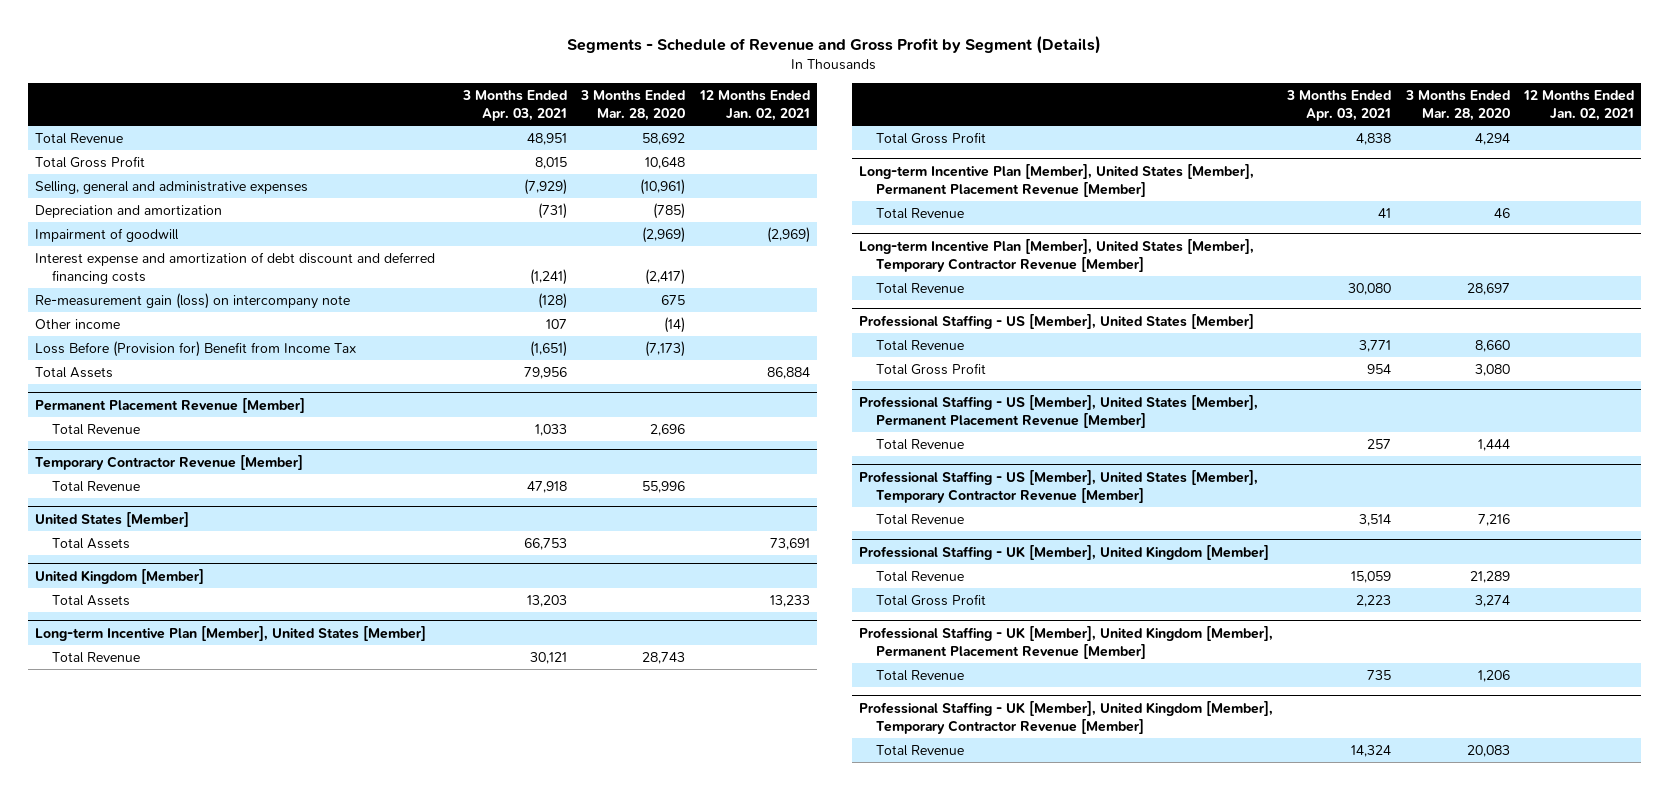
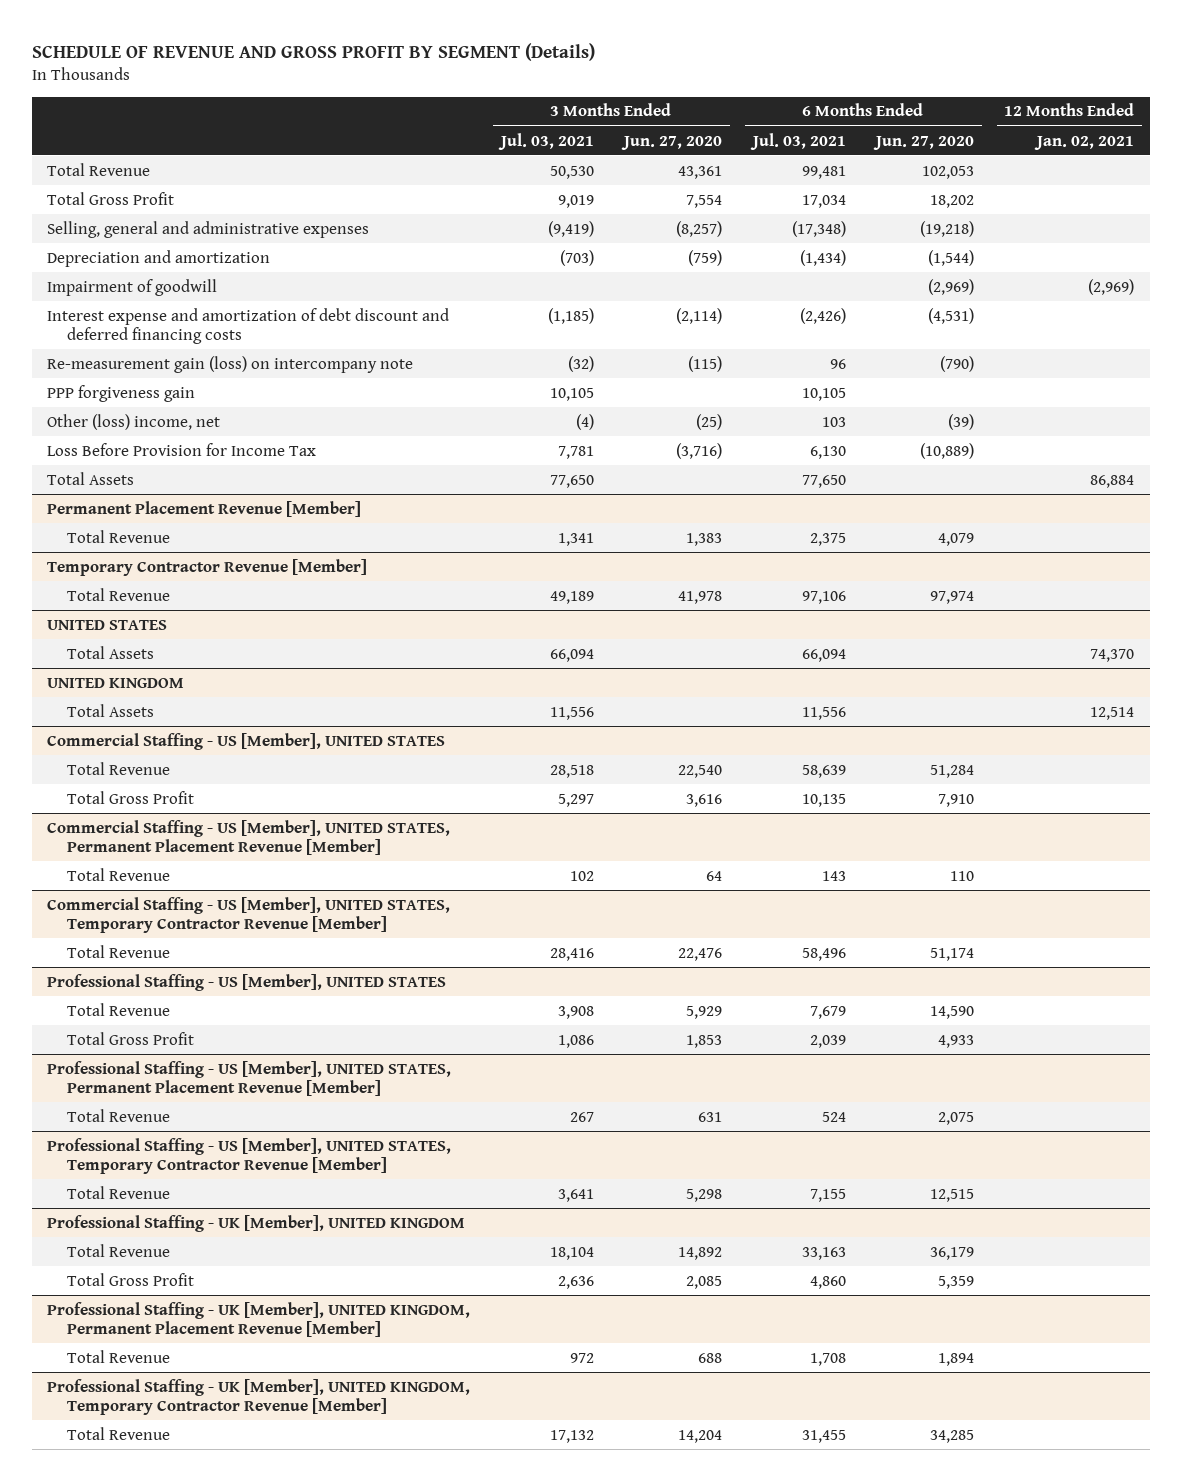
- Segments - Schedule of Revenue and Gross Profit by Segment (Details)
+ SCHEDULE OF REVENUE AND GROSS PROFIT BY SEGMENT (Details)
- | 3 Months Ended Apr. 03, 2021 | 3 Months Ended Mar. 28, 2020 | 12 Months Ended Jan. 02, 2021
+ | 3 Months Ended Jul. 03, 2021 | 3 Months Ended Jun. 27, 2020 | 6 Months Ended Jul. 03, 2021 | 6 Months Ended Jun. 27, 2020 | 12 Months Ended Jan. 02, 2021
- Other income | 107 | (14) |
- Loss Before (Provision for) Benefit from Income Tax | (1,651) | (7,173) |
+ PPP forgiveness gain | 10,105 | | 10,105 | |
+ Other (loss) income, net | (4) | (25) | 103 | (39) |
+ Loss Before Provision for Income Tax | 7,781 | (3,716) | 6,130 | (10,889) |
- United States [Member]
- Total Assets | 66,753 | | 73,691
- United Kingdom [Member]
- Total Assets | 13,203 | | 13,233
- Long-term Incentive Plan [Member], United States [Member]
- Total Revenue | 30,121 | 28,743 |
- Total Gross Profit | 4,838 | 4,294 |
- Long-term Incentive Plan [Member], United States [Member], Permanent Placement Revenue [Member]
- Total Revenue | 41 | 46 |
- Long-term Incentive Plan [Member], United States [Member], Temporary Contractor Revenue [Member]
- Total Revenue | 30,080 | 28,697 |
- Professional Staffing - US [Member], United States [Member]
+ UNITED STATES
+ Total Assets | 66,094 | | 66,094 | | 74,370
+ UNITED KINGDOM
+ Total Assets | 11,556 | | 11,556 | | 12,514
+ Commercial Staffing - US [Member], UNITED STATES
+ Total Revenue | 28,518 | 22,540 | 58,639 | 51,284 |
+ Total Gross Profit | 5,297 | 3,616 | 10,135 | 7,910 |
+ Commercial Staffing - US [Member], UNITED STATES, Permanent Placement Revenue [Member]
+ Total Revenue | 102 | 64 | 143 | 110 |
+ Commercial Staffing - US [Member], UNITED STATES, Temporary Contractor Revenue [Member]
+ Total Revenue | 28,416 | 22,476 | 58,496 | 51,174 |
+ Professional Staffing - US [Member], UNITED STATES
- Professional Staffing - US [Member], United States [Member], Permanent Placement Revenue [Member]
+ Professional Staffing - US [Member], UNITED STATES, Permanent Placement Revenue [Member]
- Professional Staffing - US [Member], United States [Member], Temporary Contractor Revenue [Member]
+ Professional Staffing - US [Member], UNITED STATES, Temporary Contractor Revenue [Member]
- Professional Staffing - UK [Member], United Kingdom [Member]
+ Professional Staffing - UK [Member], UNITED KINGDOM
- Professional Staffing - UK [Member], United Kingdom [Member], Permanent Placement Revenue [Member]
+ Professional Staffing - UK [Member], UNITED KINGDOM, Permanent Placement Revenue [Member]
- Professional Staffing - UK [Member], United Kingdom [Member], Temporary Contractor Revenue [Member]
+ Professional Staffing - UK [Member], UNITED KINGDOM, Temporary Contractor Revenue [Member]

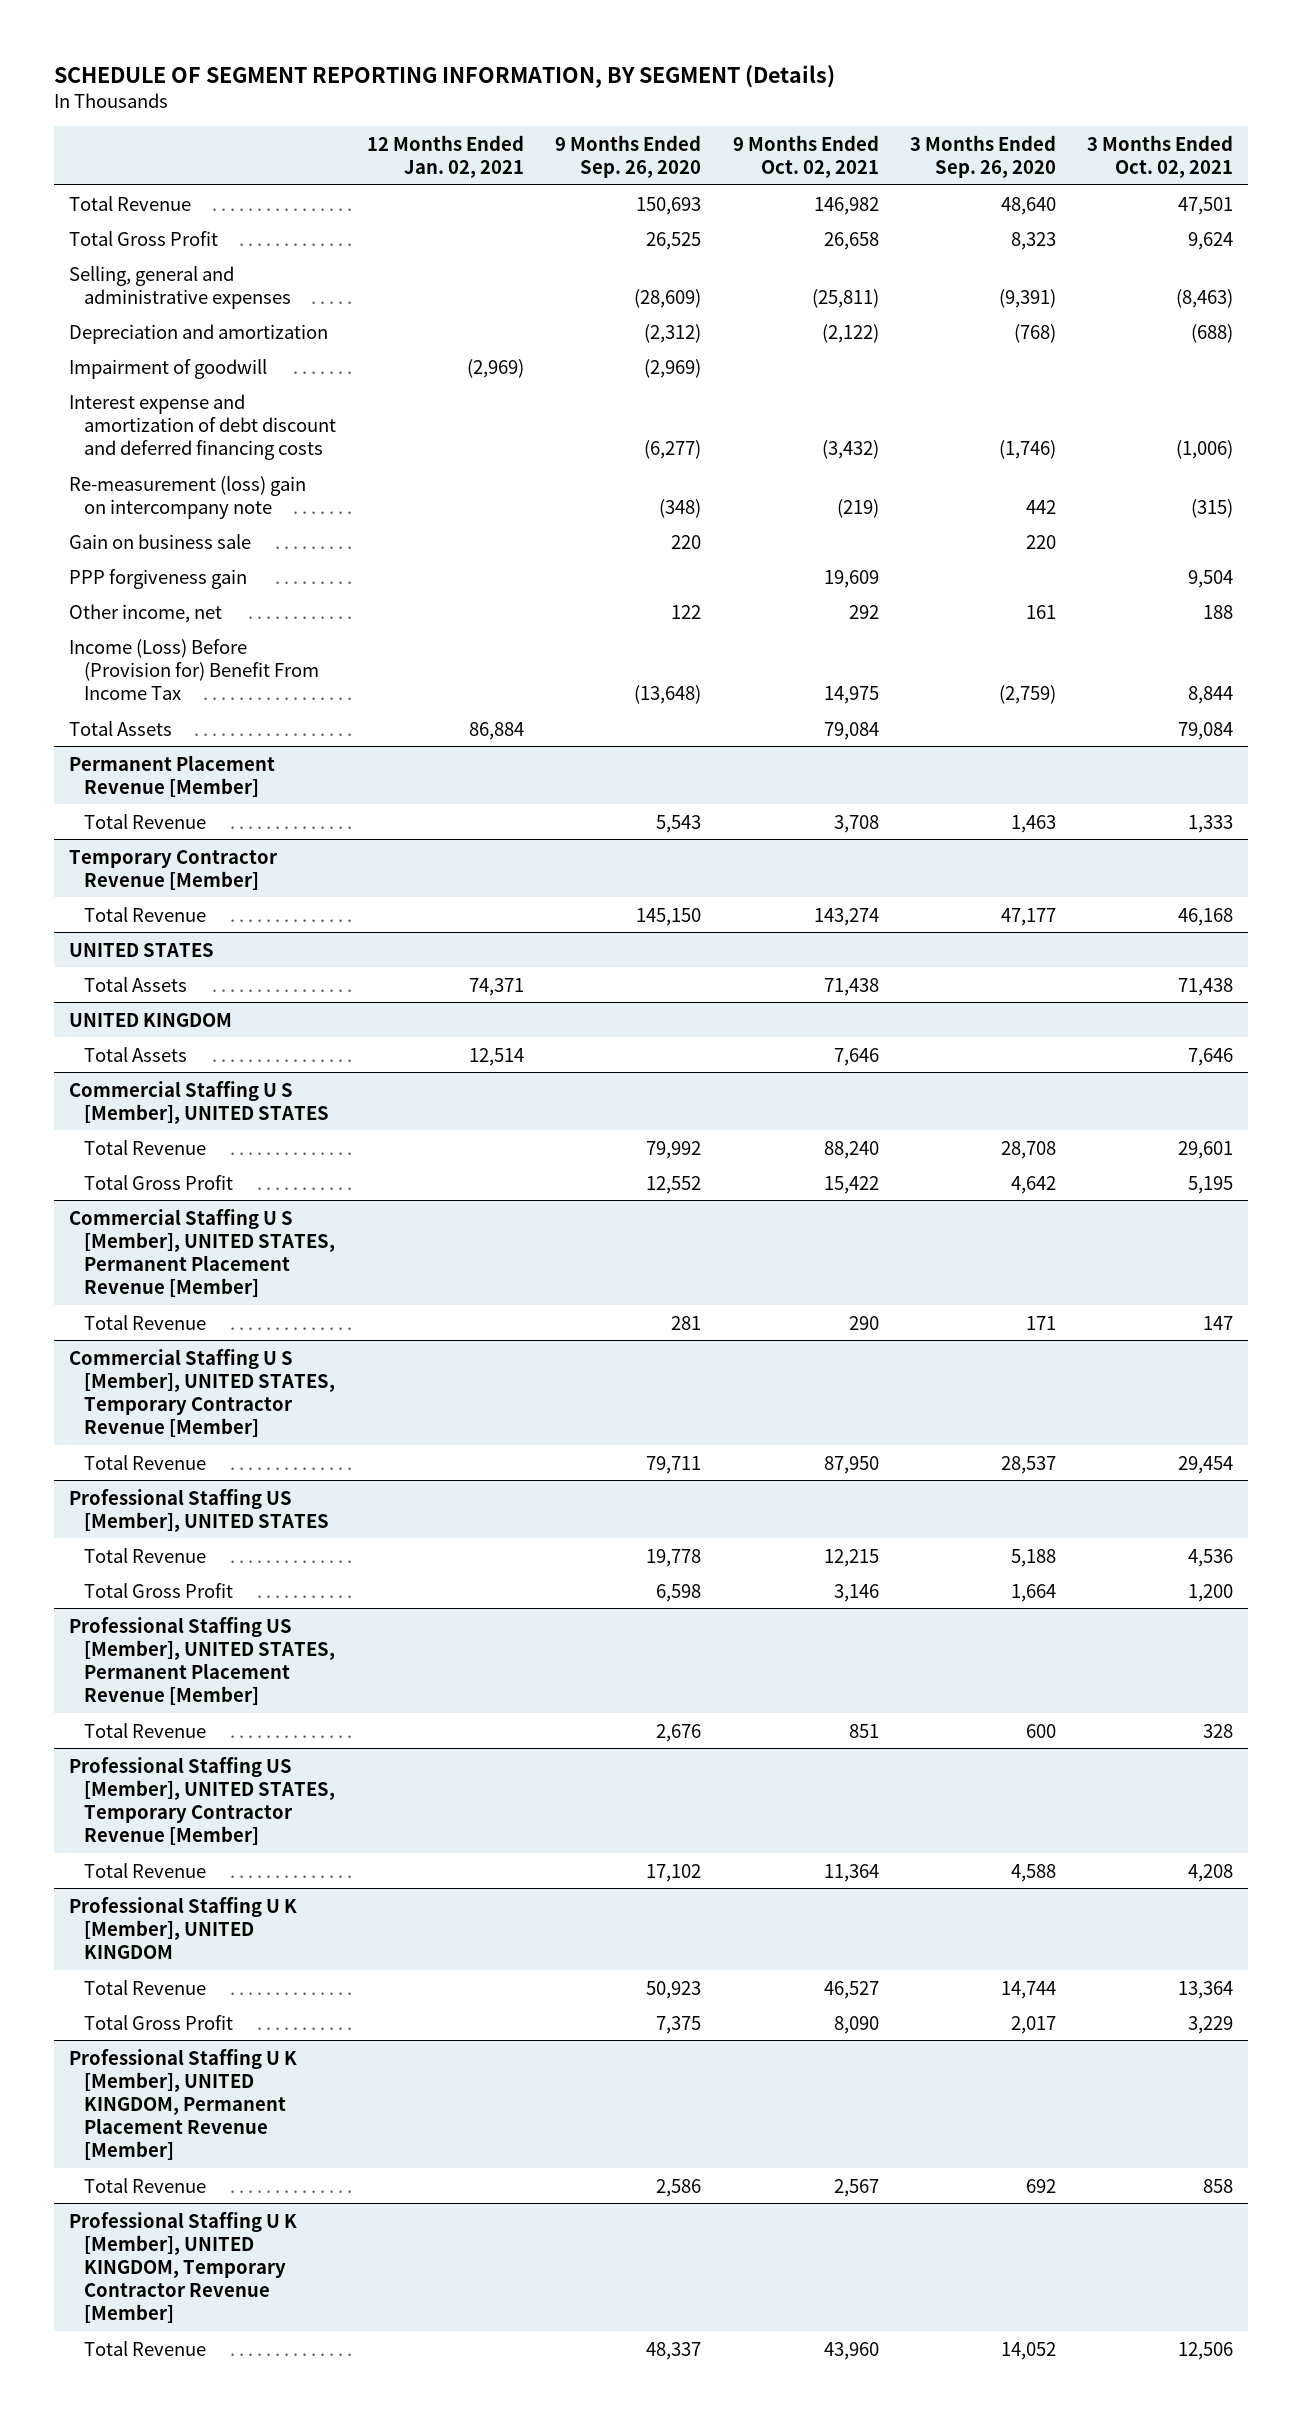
- SCHEDULE OF REVENUE AND GROSS PROFIT BY SEGMENT (Details)
+ SCHEDULE OF SEGMENT REPORTING INFORMATION, BY SEGMENT (Details)
- | 3 Months Ended Jul. 03, 2021 | 3 Months Ended Jun. 27, 2020 | 6 Months Ended Jul. 03, 2021 | 6 Months Ended Jun. 27, 2020 | 12 Months Ended Jan. 02, 2021
+ | 12 Months Ended Jan. 02, 2021 | 9 Months Ended Sep. 26, 2020 | 9 Months Ended Oct. 02, 2021 | 3 Months Ended Sep. 26, 2020 | 3 Months Ended Oct. 02, 2021
- Re-measurement gain (loss) on intercompany note | (32) | (115) | 96 | (790) |
+ Re-measurement (loss) gain on intercompany note | | (348) | (219) | 442 | (315)
+ Gain on business sale | | 220 | | 220 |
- Other (loss) income, net | (4) | (25) | 103 | (39) |
- Loss Before Provision for Income Tax | 7,781 | (3,716) | 6,130 | (10,889) |
+ Other income, net | | 122 | 292 | 161 | 188
+ Income (Loss) Before (Provision for) Benefit From Income Tax | | (13,648) | 14,975 | (2,759) | 8,844
@ UNITED STATES
- Total Assets | 66,094 | | 66,094 | | 74,370
+ Total Assets | 74,371 | | 71,438 | | 71,438
- Commercial Staffing - US [Member], UNITED STATES
+ Commercial Staffing U S [Member], UNITED STATES
- Commercial Staffing - US [Member], UNITED STATES, Permanent Placement Revenue [Member]
+ Commercial Staffing U S [Member], UNITED STATES, Permanent Placement Revenue [Member]
- Commercial Staffing - US [Member], UNITED STATES, Temporary Contractor Revenue [Member]
+ Commercial Staffing U S [Member], UNITED STATES, Temporary Contractor Revenue [Member]
- Professional Staffing - US [Member], UNITED STATES
+ Professional Staffing US [Member], UNITED STATES
- Professional Staffing - US [Member], UNITED STATES, Permanent Placement Revenue [Member]
+ Professional Staffing US [Member], UNITED STATES, Permanent Placement Revenue [Member]
- Professional Staffing - US [Member], UNITED STATES, Temporary Contractor Revenue [Member]
+ Professional Staffing US [Member], UNITED STATES, Temporary Contractor Revenue [Member]
- Professional Staffing - UK [Member], UNITED KINGDOM
+ Professional Staffing U K [Member], UNITED KINGDOM
- Professional Staffing - UK [Member], UNITED KINGDOM, Permanent Placement Revenue [Member]
+ Professional Staffing U K [Member], UNITED KINGDOM, Permanent Placement Revenue [Member]
- Professional Staffing - UK [Member], UNITED KINGDOM, Temporary Contractor Revenue [Member]
+ Professional Staffing U K [Member], UNITED KINGDOM, Temporary Contractor Revenue [Member]

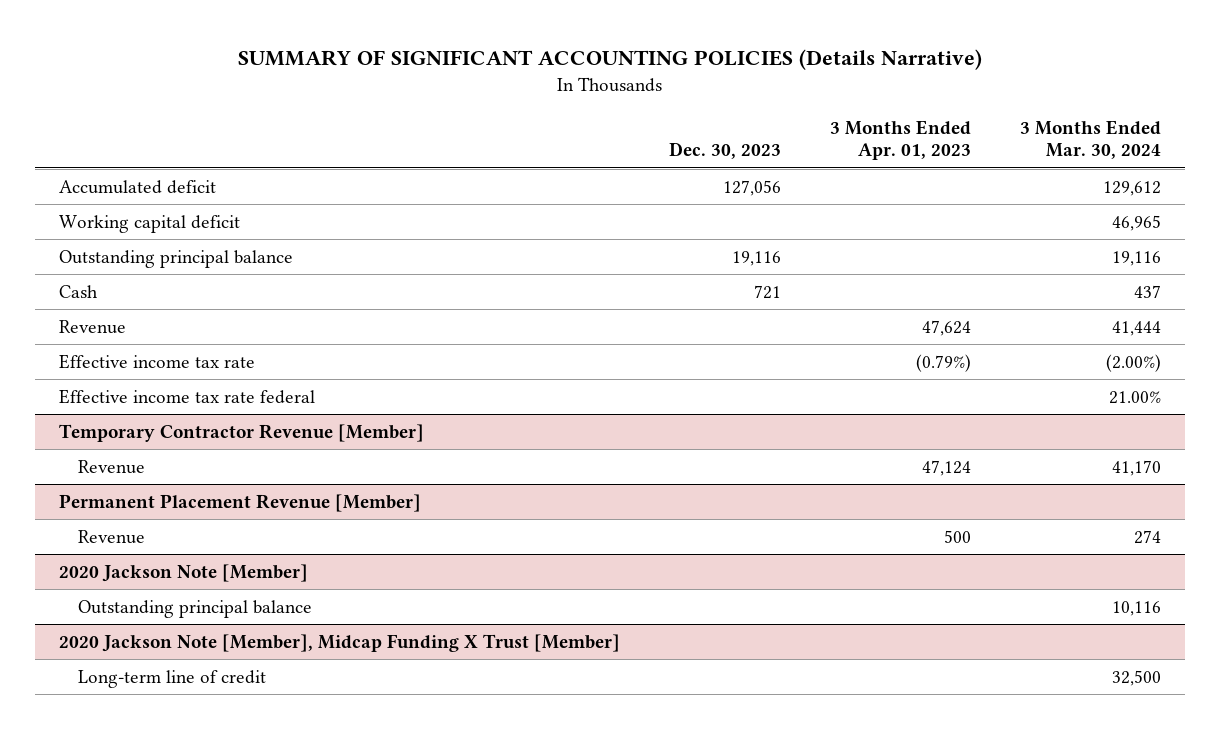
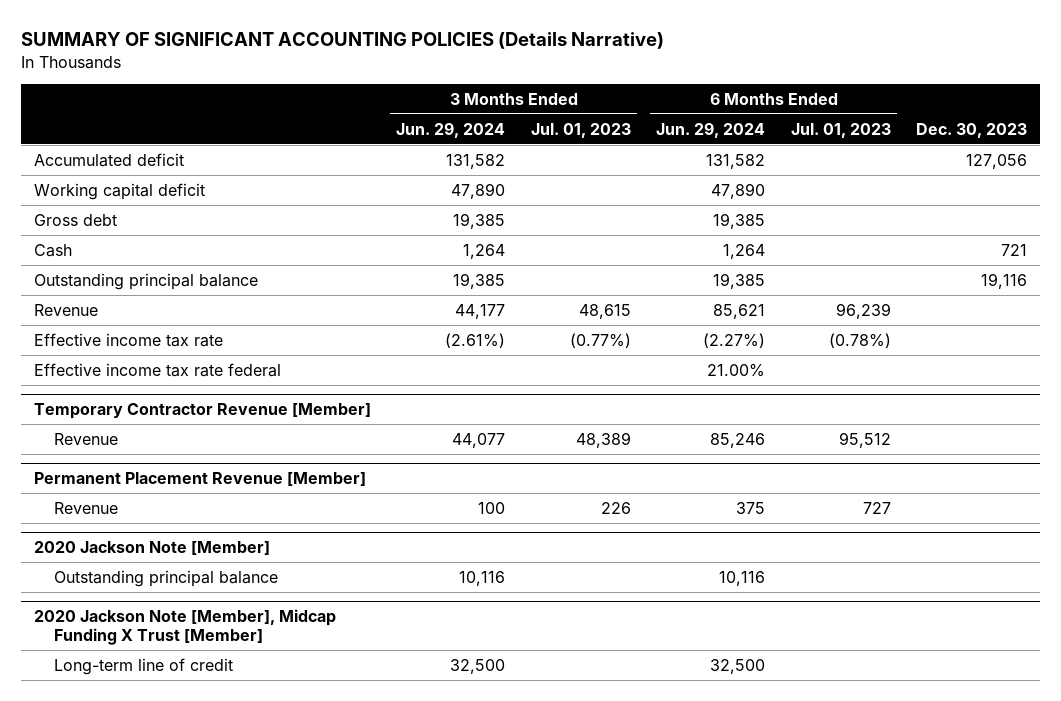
- | Dec. 30, 2023 | 3 Months Ended Apr. 01, 2023 | 3 Months Ended Mar. 30, 2024
+ | 3 Months Ended Jun. 29, 2024 | 3 Months Ended Jul. 01, 2023 | 6 Months Ended Jun. 29, 2024 | 6 Months Ended Jul. 01, 2023 | Dec. 30, 2023
+ Gross debt | 19,385 | | 19,385 | |
moved down: Outstanding principal balance | 19,385 | | 19,385 | | 19,116

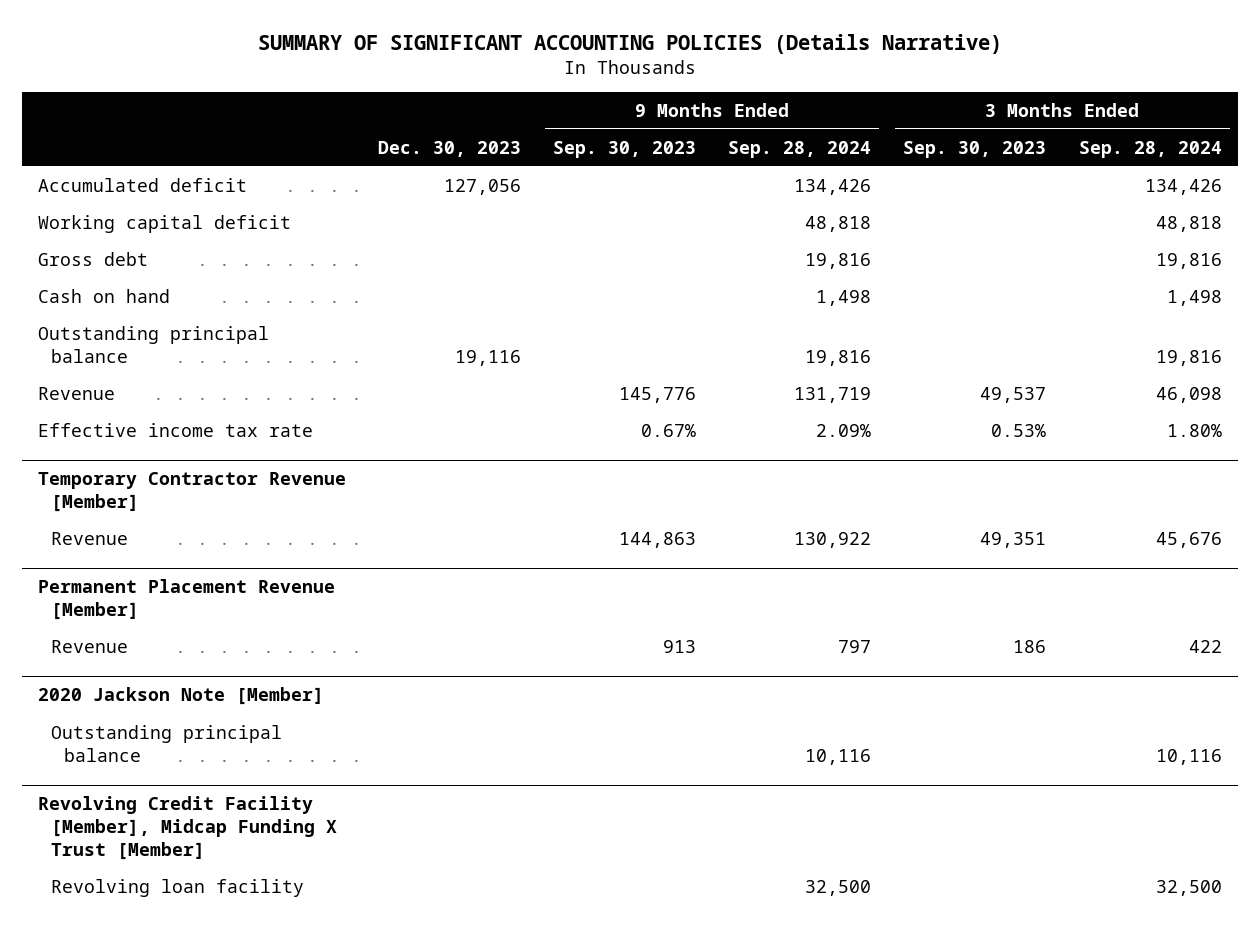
- | 3 Months Ended Jun. 29, 2024 | 3 Months Ended Jul. 01, 2023 | 6 Months Ended Jun. 29, 2024 | 6 Months Ended Jul. 01, 2023 | Dec. 30, 2023
+ | Dec. 30, 2023 | 9 Months Ended Sep. 30, 2023 | 9 Months Ended Sep. 28, 2024 | 3 Months Ended Sep. 30, 2023 | 3 Months Ended Sep. 28, 2024
- Cash | 1,264 | | 1,264 | | 721
+ Cash on hand | | | 1,498 | | 1,498
- Effective income tax rate federal | | | 21.00% | |
- 2020 Jackson Note [Member], Midcap Funding X Trust [Member]
- Long-term line of credit | 32,500 | | 32,500 | |
+ Revolving Credit Facility [Member], Midcap Funding X Trust [Member]
+ Revolving loan facility | | | 32,500 | | 32,500

